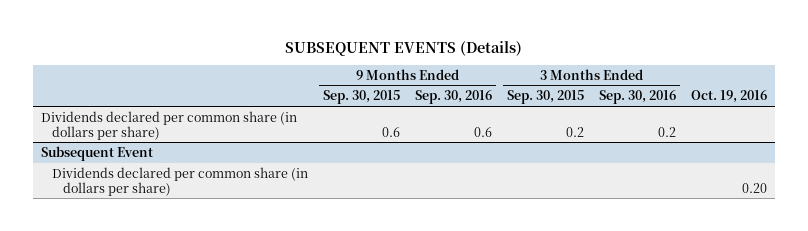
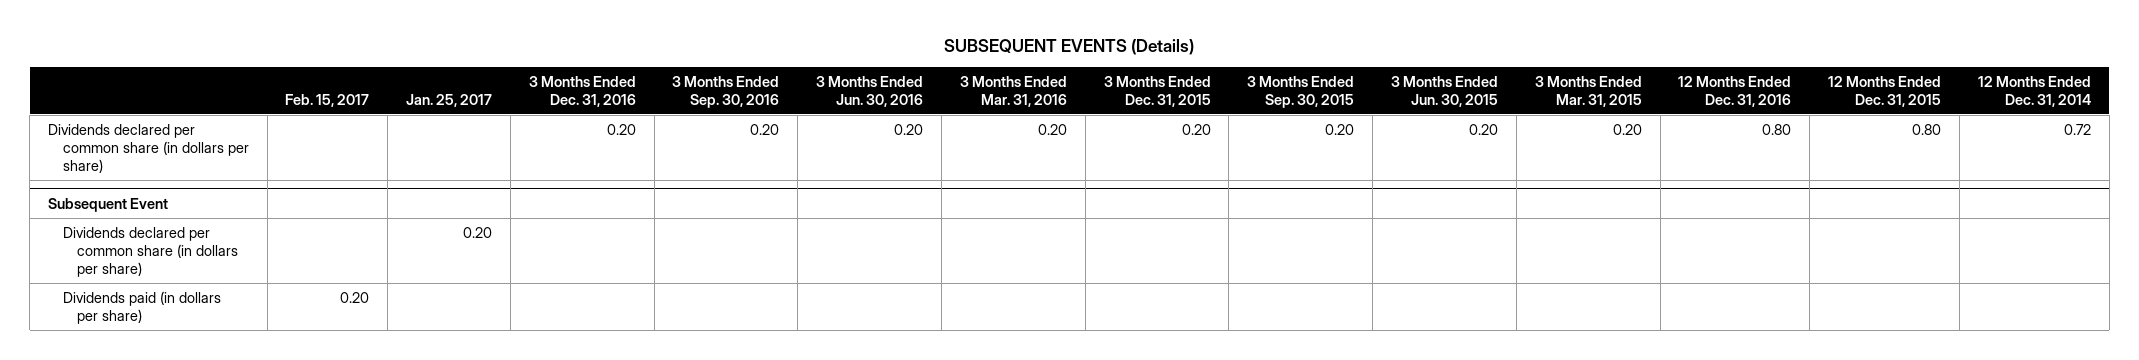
- | 9 Months Ended Sep. 30, 2015 | 9 Months Ended Sep. 30, 2016 | 3 Months Ended Sep. 30, 2015 | 3 Months Ended Sep. 30, 2016 | Oct. 19, 2016
+ | Feb. 15, 2017 | Jan. 25, 2017 | 3 Months Ended Dec. 31, 2016 | 3 Months Ended Sep. 30, 2016 | 3 Months Ended Jun. 30, 2016 | 3 Months Ended Mar. 31, 2016 | 3 Months Ended Dec. 31, 2015 | 3 Months Ended Sep. 30, 2015 | 3 Months Ended Jun. 30, 2015 | 3 Months Ended Mar. 31, 2015 | 12 Months Ended Dec. 31, 2016 | 12 Months Ended Dec. 31, 2015 | 12 Months Ended Dec. 31, 2014
- Dividends declared per common share (in dollars per share) | 0.6 | 0.6 | 0.2 | 0.2 |
+ Dividends declared per common share (in dollars per share) | | | 0.20 | 0.20 | 0.20 | 0.20 | 0.20 | 0.20 | 0.20 | 0.20 | 0.80 | 0.80 | 0.72
@ Subsequent Event
+ Dividends paid (in dollars per share) | 0.20 | | | | | | | | | | | |

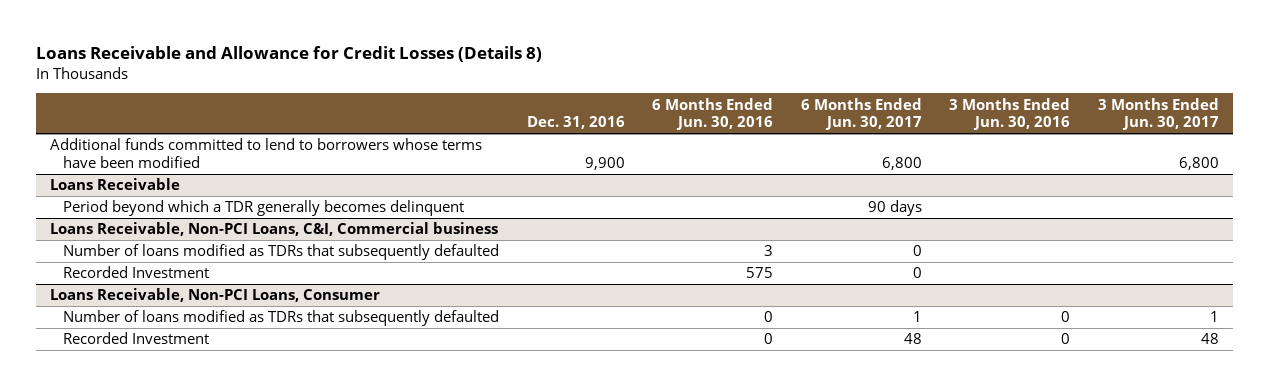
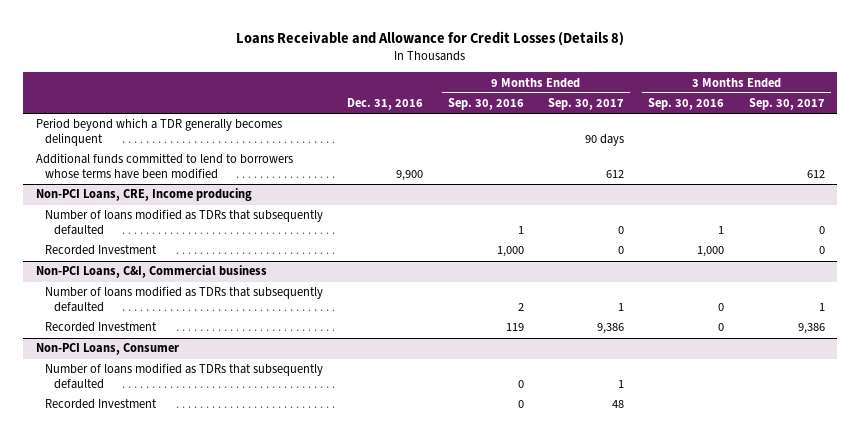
- | Dec. 31, 2016 | 6 Months Ended Jun. 30, 2016 | 6 Months Ended Jun. 30, 2017 | 3 Months Ended Jun. 30, 2016 | 3 Months Ended Jun. 30, 2017
+ | Dec. 31, 2016 | 9 Months Ended Sep. 30, 2016 | 9 Months Ended Sep. 30, 2017 | 3 Months Ended Sep. 30, 2016 | 3 Months Ended Sep. 30, 2017
+ Period beyond which a TDR generally becomes delinquent | | | 90 days | |
- Loans Receivable
- Period beyond which a TDR generally becomes delinquent | | | 90 days | |
- Loans Receivable, Non-PCI Loans, C&I, Commercial business
+ Non-PCI Loans, CRE, Income producing
+ Number of loans modified as TDRs that subsequently defaulted | | 1 | 0 | 1 | 0
+ Recorded Investment | | 1,000 | 0 | 1,000 | 0
+ Non-PCI Loans, C&I, Commercial business
- Loans Receivable, Non-PCI Loans, Consumer
+ Non-PCI Loans, Consumer

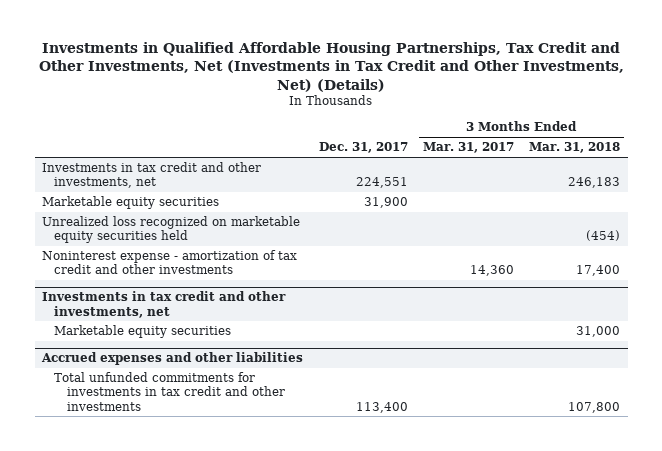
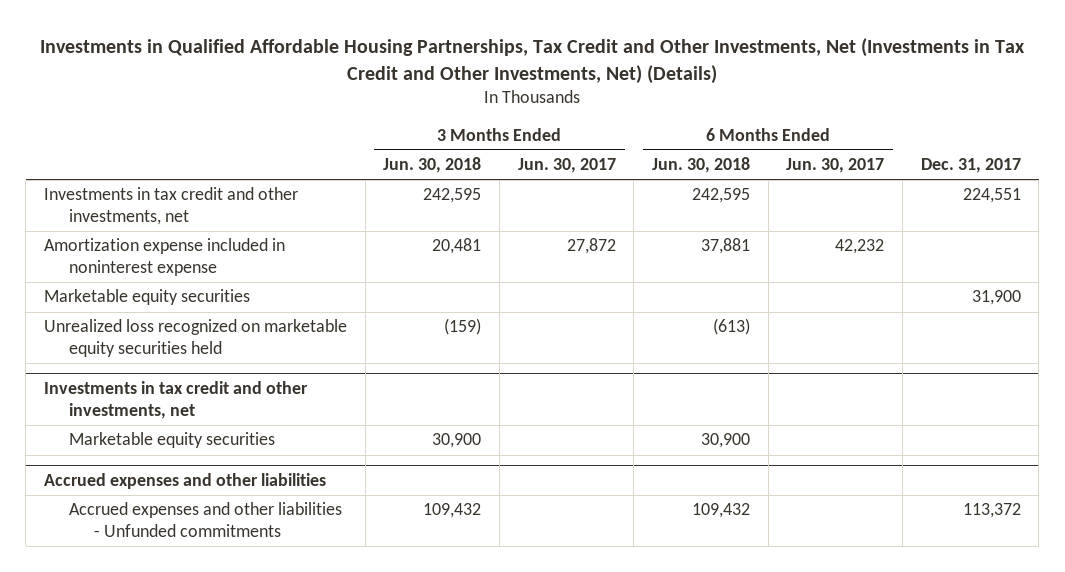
- | Dec. 31, 2017 | 3 Months Ended Mar. 31, 2017 | 3 Months Ended Mar. 31, 2018
+ | 3 Months Ended Jun. 30, 2018 | 3 Months Ended Jun. 30, 2017 | 6 Months Ended Jun. 30, 2018 | 6 Months Ended Jun. 30, 2017 | Dec. 31, 2017
+ Amortization expense included in noninterest expense | 20,481 | 27,872 | 37,881 | 42,232 |
- Noninterest expense - amortization of tax credit and other investments | | 14,360 | 17,400
@ Accrued expenses and other liabilities
- Total unfunded commitments for investments in tax credit and other investments | 113,400 | | 107,800
+ Accrued expenses and other liabilities - Unfunded commitments | 109,432 | | 109,432 | | 113,372

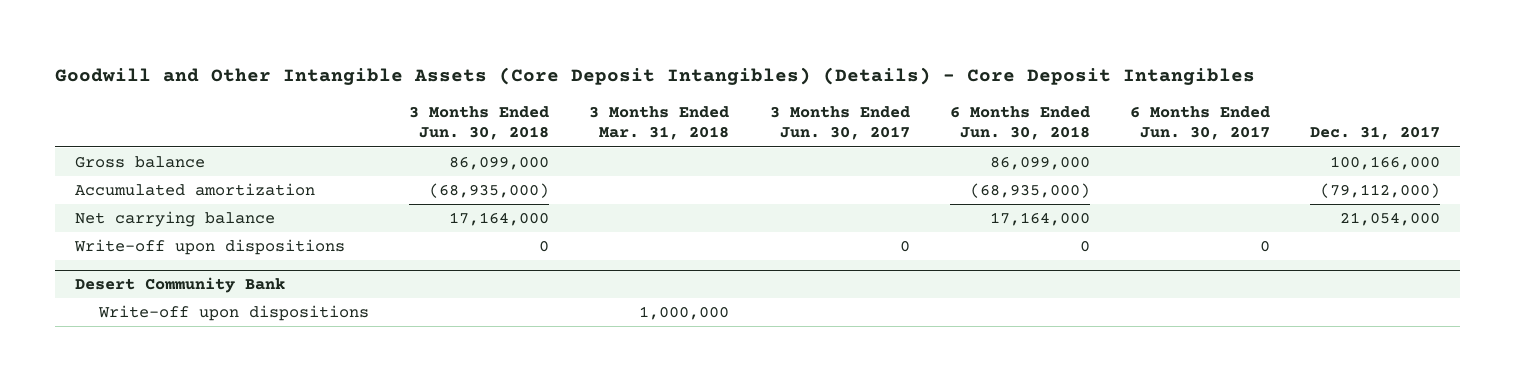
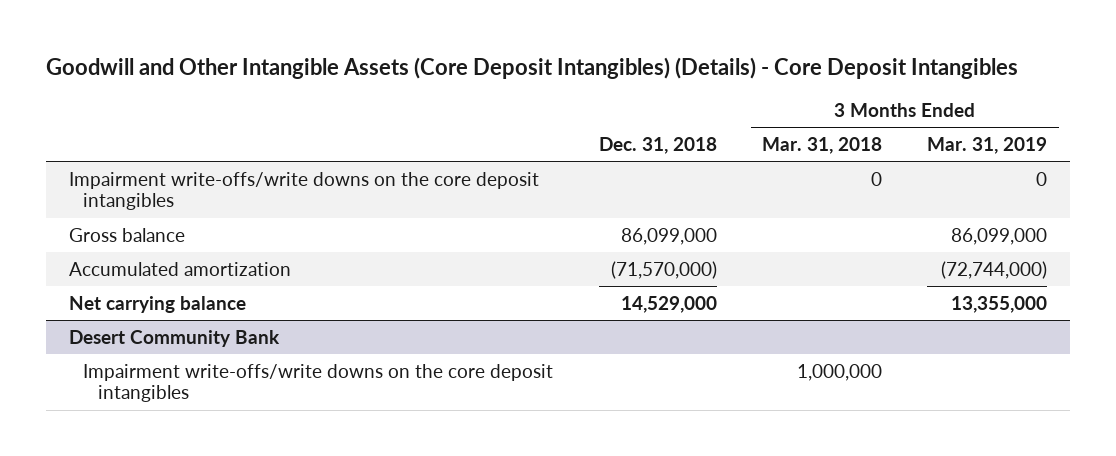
- | 3 Months Ended Jun. 30, 2018 | 3 Months Ended Mar. 31, 2018 | 3 Months Ended Jun. 30, 2017 | 6 Months Ended Jun. 30, 2018 | 6 Months Ended Jun. 30, 2017 | Dec. 31, 2017
+ | Dec. 31, 2018 | 3 Months Ended Mar. 31, 2018 | 3 Months Ended Mar. 31, 2019
+ Impairment write-offs/write downs on the core deposit intangibles | | 0 | 0
- Write-off upon dispositions | 0 | | 0 | 0 | 0 |
@ Desert Community Bank
- Write-off upon dispositions | | 1,000,000 | | | |
+ Impairment write-offs/write downs on the core deposit intangibles | | 1,000,000 |

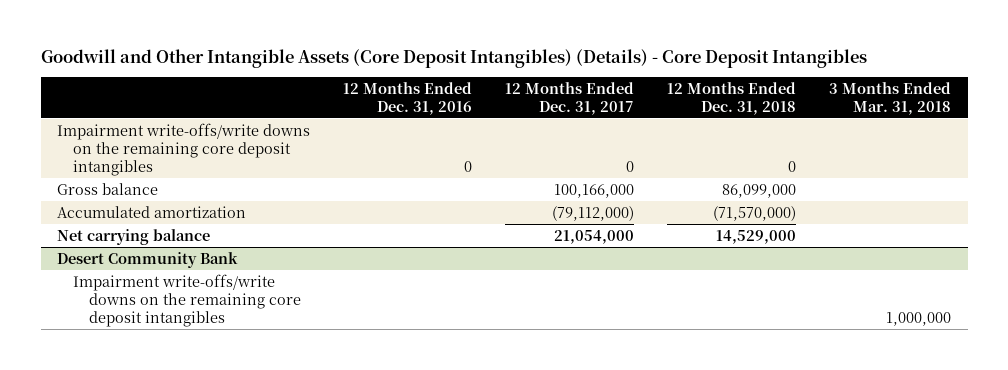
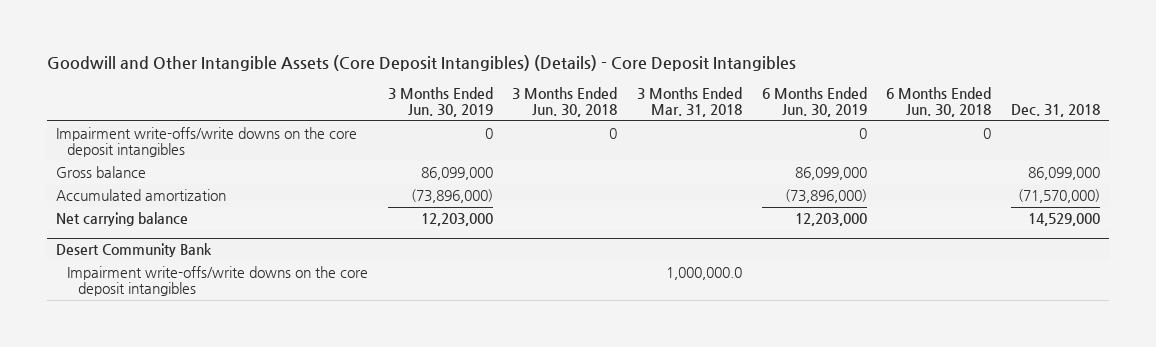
- | 12 Months Ended Dec. 31, 2016 | 12 Months Ended Dec. 31, 2017 | 12 Months Ended Dec. 31, 2018 | 3 Months Ended Mar. 31, 2018
+ | 3 Months Ended Jun. 30, 2019 | 3 Months Ended Jun. 30, 2018 | 3 Months Ended Mar. 31, 2018 | 6 Months Ended Jun. 30, 2019 | 6 Months Ended Jun. 30, 2018 | Dec. 31, 2018
- Impairment write-offs/write downs on the remaining core deposit intangibles | 0 | 0 | 0 |
+ Impairment write-offs/write downs on the core deposit intangibles | 0 | 0 | | 0 | 0 |
@ Desert Community Bank
- Impairment write-offs/write downs on the remaining core deposit intangibles | | | | 1,000,000
+ Impairment write-offs/write downs on the core deposit intangibles | | | 1,000,000.0 | | |

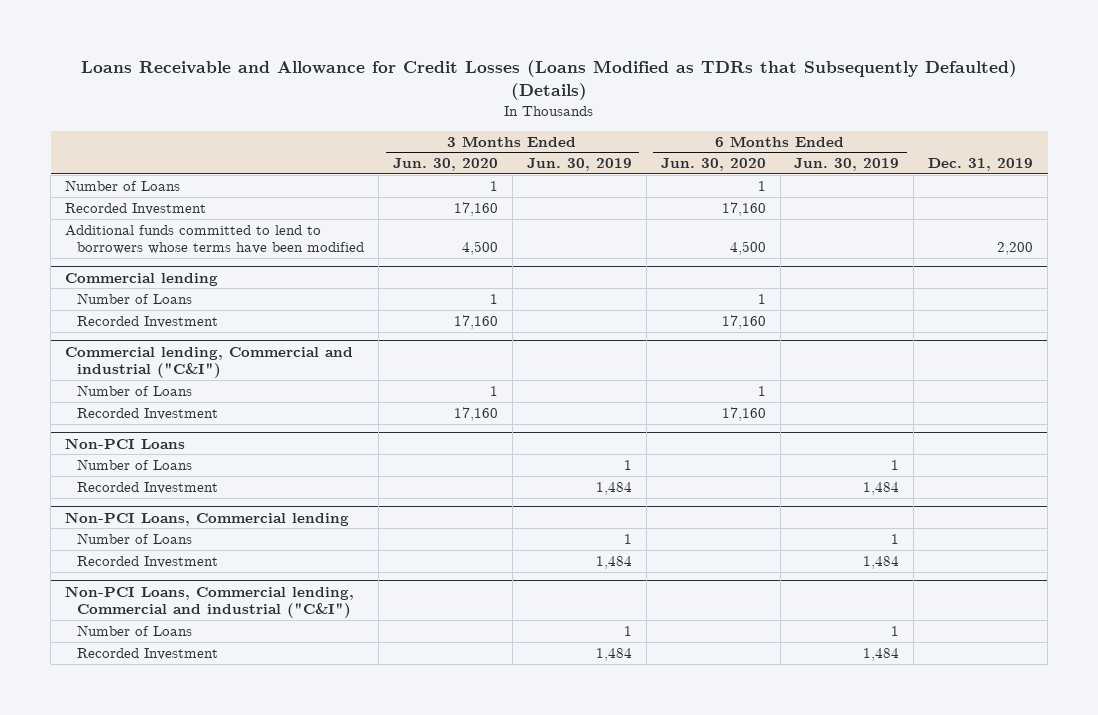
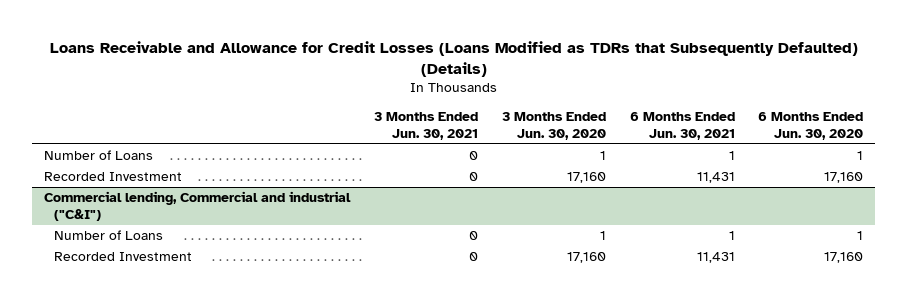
- | 3 Months Ended Jun. 30, 2020 | 3 Months Ended Jun. 30, 2019 | 6 Months Ended Jun. 30, 2020 | 6 Months Ended Jun. 30, 2019 | Dec. 31, 2019
+ | 3 Months Ended Jun. 30, 2021 | 3 Months Ended Jun. 30, 2020 | 6 Months Ended Jun. 30, 2021 | 6 Months Ended Jun. 30, 2020
- Additional funds committed to lend to borrowers whose terms have been modified | 4,500 | | 4,500 | | 2,200
- Commercial lending
- Number of Loans | 1 | | 1 | |
- Recorded Investment | 17,160 | | 17,160 | |
- Non-PCI Loans
- Number of Loans | | 1 | | 1 |
- Recorded Investment | | 1,484 | | 1,484 |
- Non-PCI Loans, Commercial lending
- Number of Loans | | 1 | | 1 |
- Recorded Investment | | 1,484 | | 1,484 |
- Non-PCI Loans, Commercial lending, Commercial and industrial ("C&I")
- Number of Loans | | 1 | | 1 |
- Recorded Investment | | 1,484 | | 1,484 |

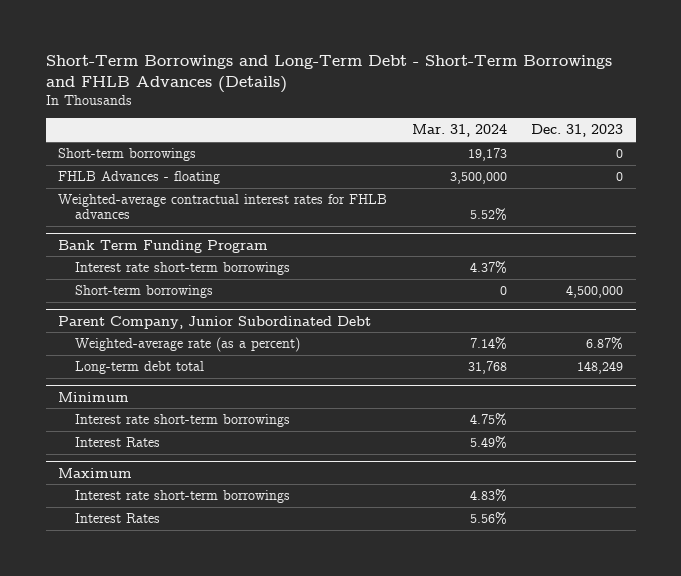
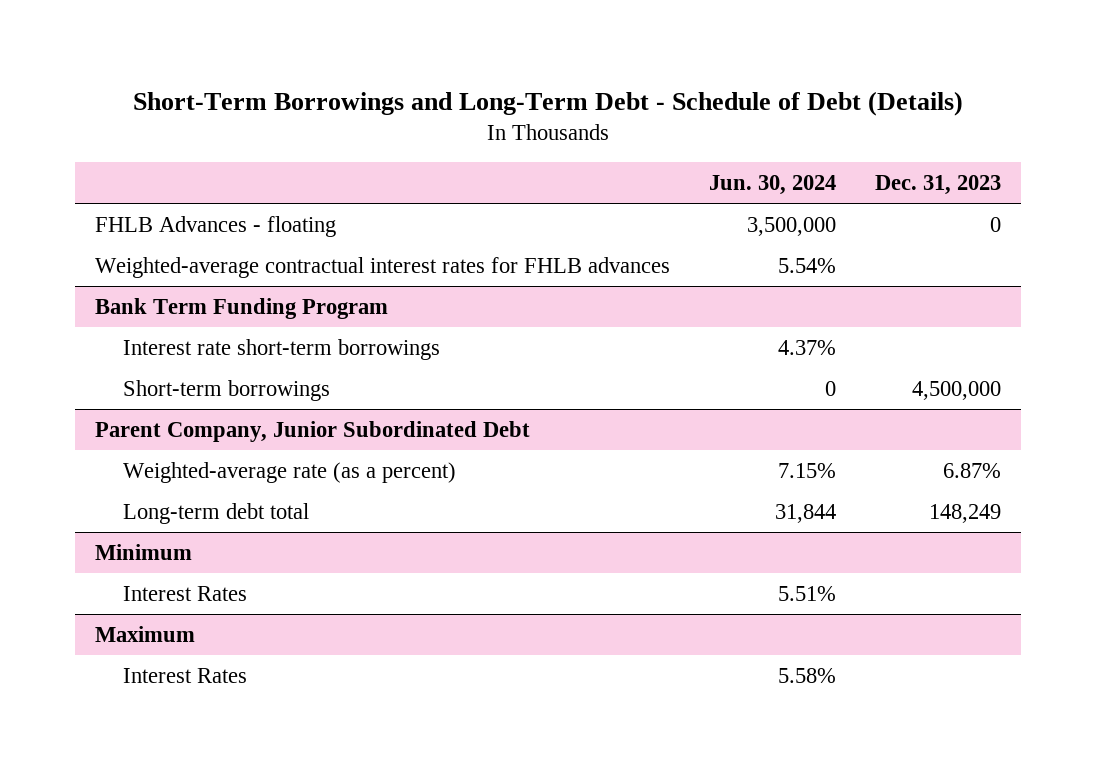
- Short-Term Borrowings and Long-Term Debt - Short-Term Borrowings and FHLB Advances (Details)
+ Short-Term Borrowings and Long-Term Debt - Schedule of Debt (Details)
- | Mar. 31, 2024 | Dec. 31, 2023
+ | Jun. 30, 2024 | Dec. 31, 2023
- Short-term borrowings | 19,173 | 0
@ Minimum
- Interest rate short-term borrowings | 4.75% |
@ Maximum
- Interest rate short-term borrowings | 4.83% |

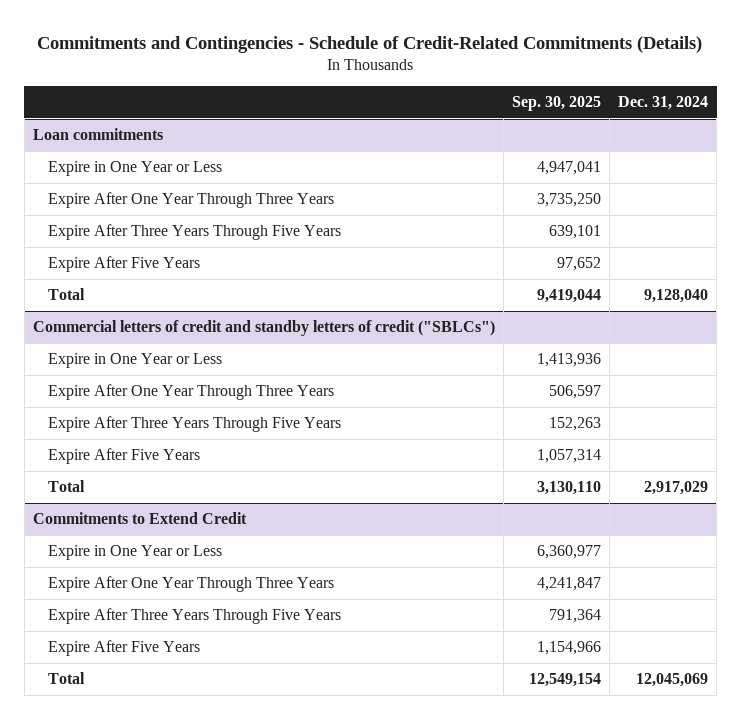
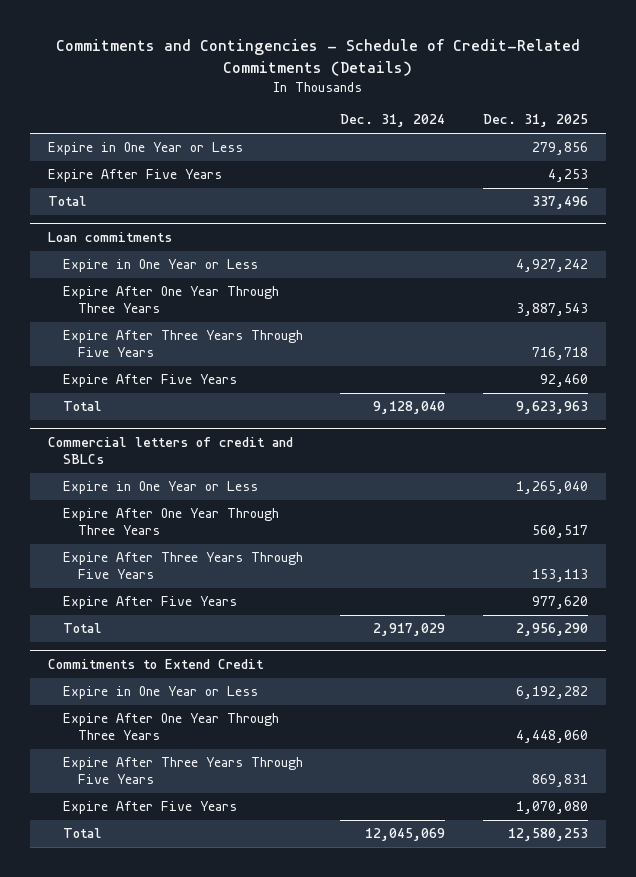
- | Sep. 30, 2025 | Dec. 31, 2024
+ | Dec. 31, 2024 | Dec. 31, 2025
+ Expire in One Year or Less | | 279,856
+ Expire After Five Years | | 4,253
+ Total | | 337,496
- Commercial letters of credit and standby letters of credit ("SBLCs")
+ Commercial letters of credit and SBLCs

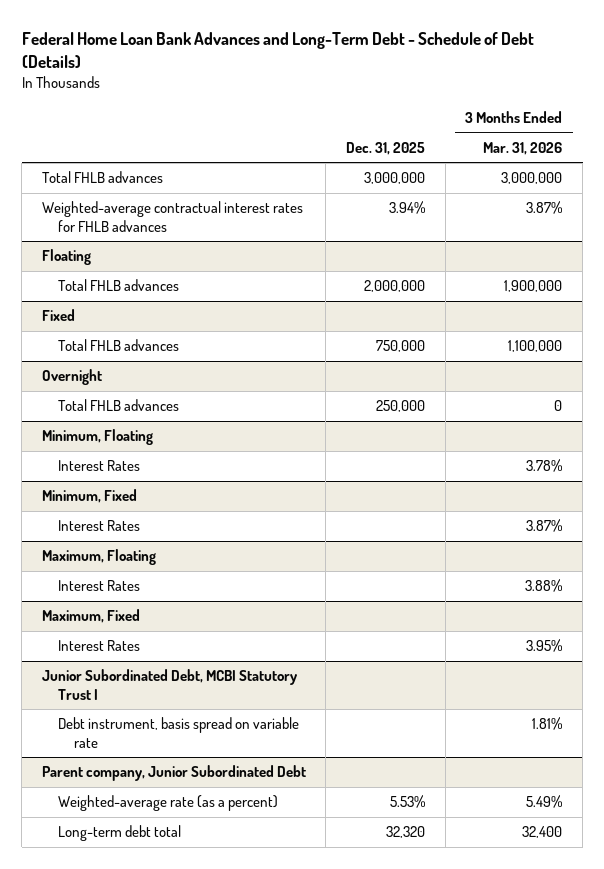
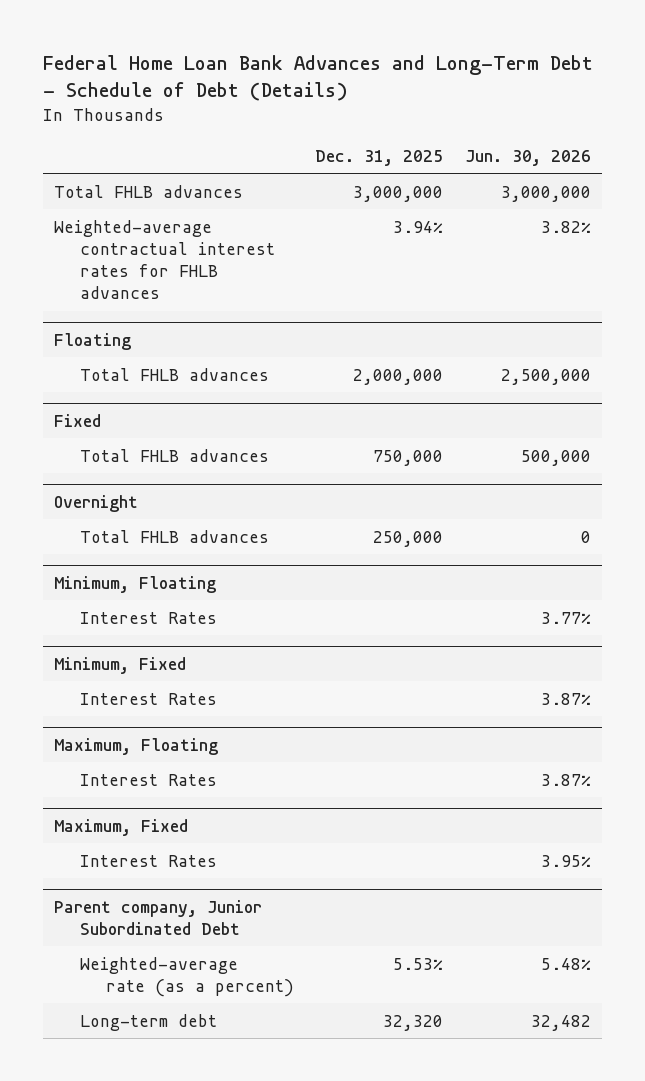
- | Dec. 31, 2025 | 3 Months Ended Mar. 31, 2026
+ | Dec. 31, 2025 | Jun. 30, 2026
- Junior Subordinated Debt, MCBI Statutory Trust I
- Debt instrument, basis spread on variable rate | | 1.81%
@ Parent company, Junior Subordinated Debt
- Long-term debt total | 32,320 | 32,400
+ Long-term debt | 32,320 | 32,482

